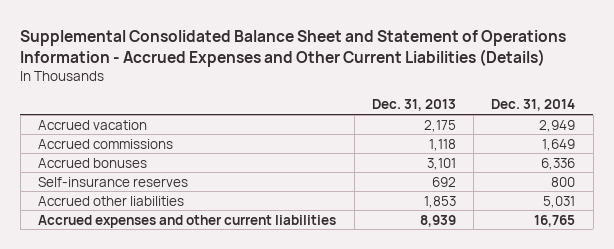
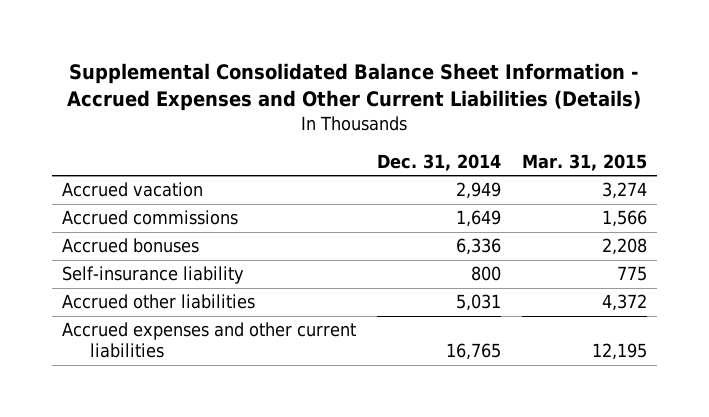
- Supplemental Consolidated Balance Sheet and Statement of Operations Information - Accrued Expenses and Other Current Liabilities (Details)
+ Supplemental Consolidated Balance Sheet Information - Accrued Expenses and Other Current Liabilities (Details)
- | Dec. 31, 2013 | Dec. 31, 2014
+ | Dec. 31, 2014 | Mar. 31, 2015
- Self-insurance reserves | 692 | 800
+ Self-insurance liability | 800 | 775

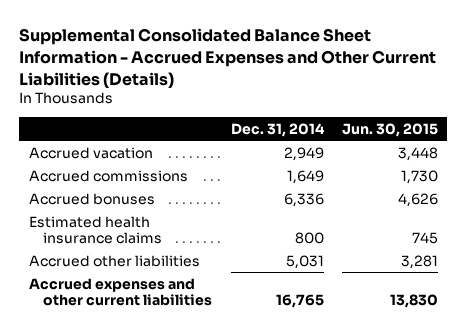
- | Dec. 31, 2014 | Mar. 31, 2015
+ | Dec. 31, 2014 | Jun. 30, 2015
- Self-insurance liability | 800 | 775
+ Estimated health insurance claims | 800 | 745

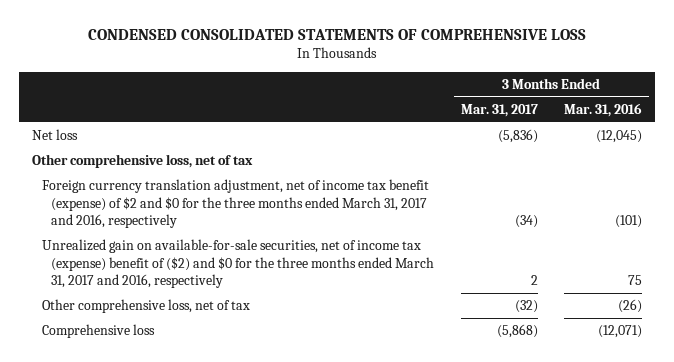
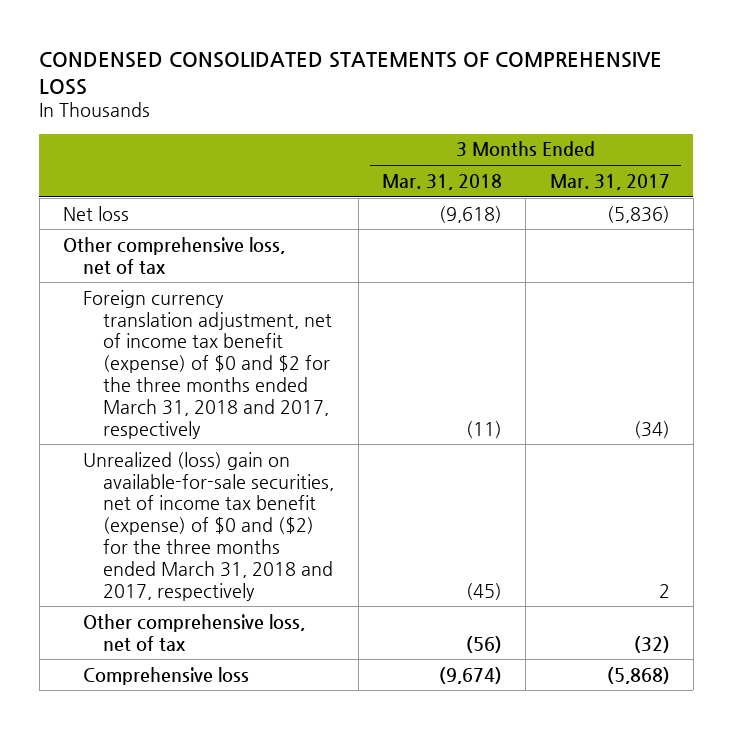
- | 3 Months Ended Mar. 31, 2017 | 3 Months Ended Mar. 31, 2016
+ | 3 Months Ended Mar. 31, 2018 | 3 Months Ended Mar. 31, 2017
- Foreign currency translation adjustment, net of income tax benefit (expense) of $2 and $0 for the three months ended March 31, 2017 and 2016, respectively | (34) | (101)
- Unrealized gain on available-for-sale securities, net of income tax (expense) benefit of ($2) and $0 for the three months ended March 31, 2017 and 2016, respectively | 2 | 75
+ Foreign currency translation adjustment, net of income tax benefit (expense) of $0 and $2 for the three months ended March 31, 2018 and 2017, respectively | (11) | (34)
+ Unrealized (loss) gain on available-for-sale securities, net of income tax benefit (expense) of $0 and ($2) for the three months ended March 31, 2018 and 2017, respectively | (45) | 2

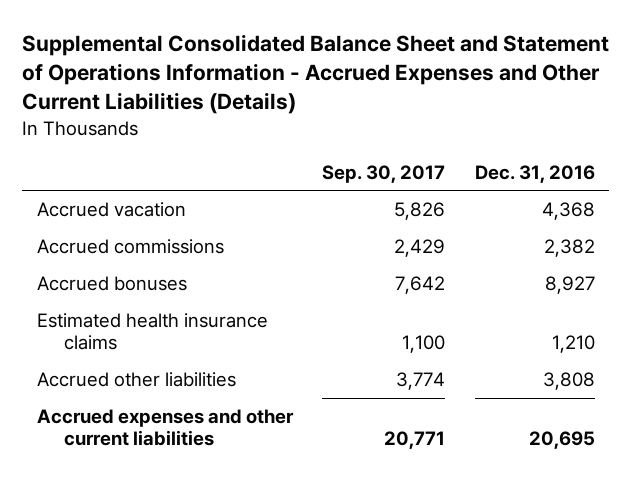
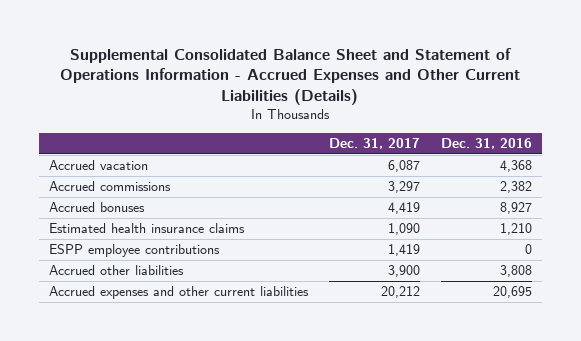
- | Sep. 30, 2017 | Dec. 31, 2016
+ | Dec. 31, 2017 | Dec. 31, 2016
+ ESPP employee contributions | 1,419 | 0

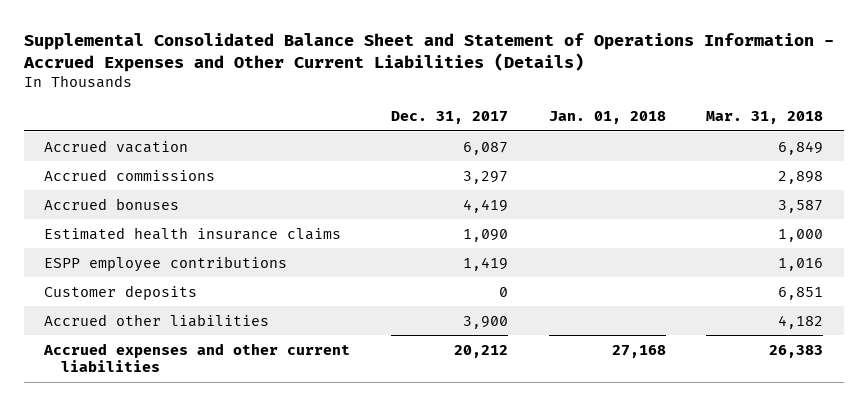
- | Dec. 31, 2017 | Dec. 31, 2016
+ | Dec. 31, 2017 | Jan. 01, 2018 | Mar. 31, 2018
+ Customer deposits | 0 | | 6,851

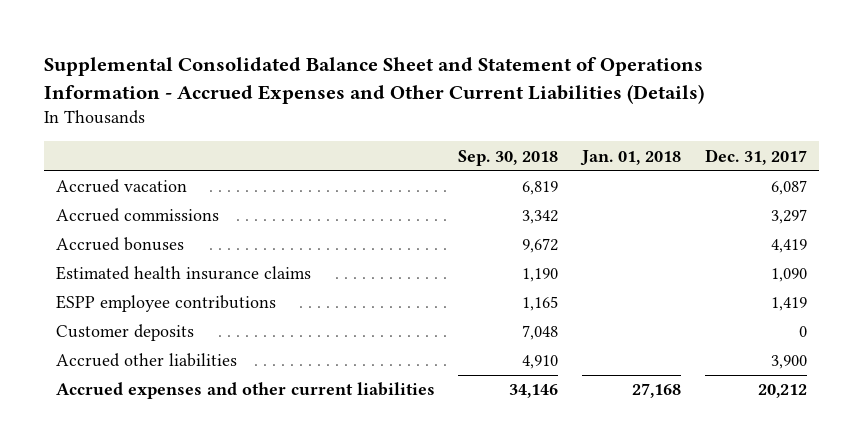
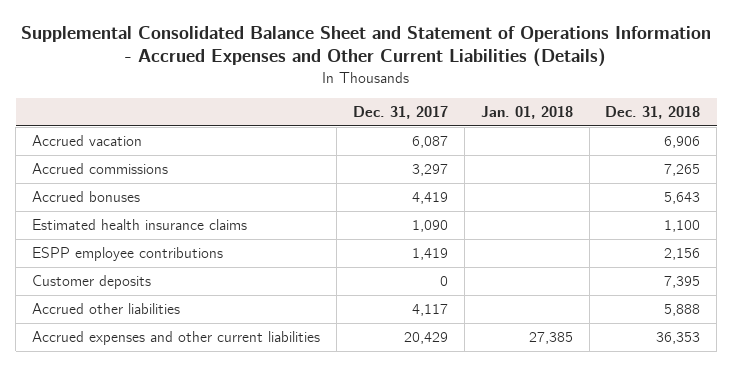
- | Sep. 30, 2018 | Jan. 01, 2018 | Dec. 31, 2017
+ | Dec. 31, 2017 | Jan. 01, 2018 | Dec. 31, 2018
- Accrued other liabilities | 4,910 | | 3,900
- Accrued expenses and other current liabilities | 34,146 | 27,168 | 20,212
+ Accrued other liabilities | 4,117 | | 5,888
+ Accrued expenses and other current liabilities | 20,429 | 27,385 | 36,353

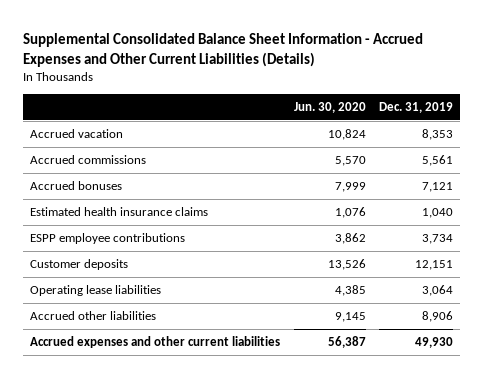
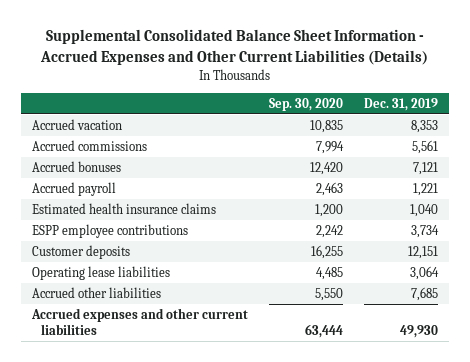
- | Jun. 30, 2020 | Dec. 31, 2019
+ | Sep. 30, 2020 | Dec. 31, 2019
+ Accrued payroll | 2,463 | 1,221
- Accrued other liabilities | 9,145 | 8,906
+ Accrued other liabilities | 5,550 | 7,685

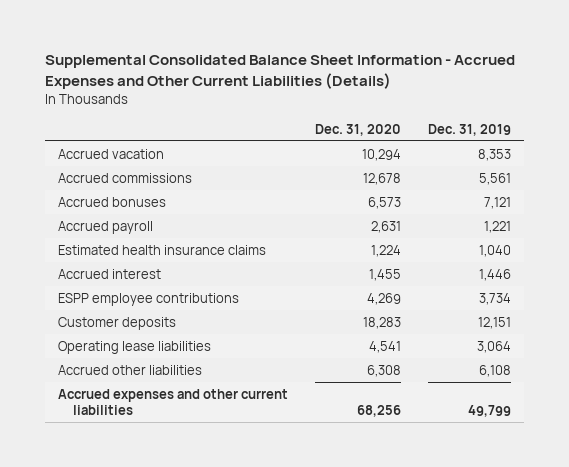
- | Sep. 30, 2020 | Dec. 31, 2019
+ | Dec. 31, 2020 | Dec. 31, 2019
+ Accrued interest | 1,455 | 1,446
- Accrued other liabilities | 5,550 | 7,685
- Accrued expenses and other current liabilities | 63,444 | 49,930
+ Accrued other liabilities | 6,308 | 6,108
+ Accrued expenses and other current liabilities | 68,256 | 49,799

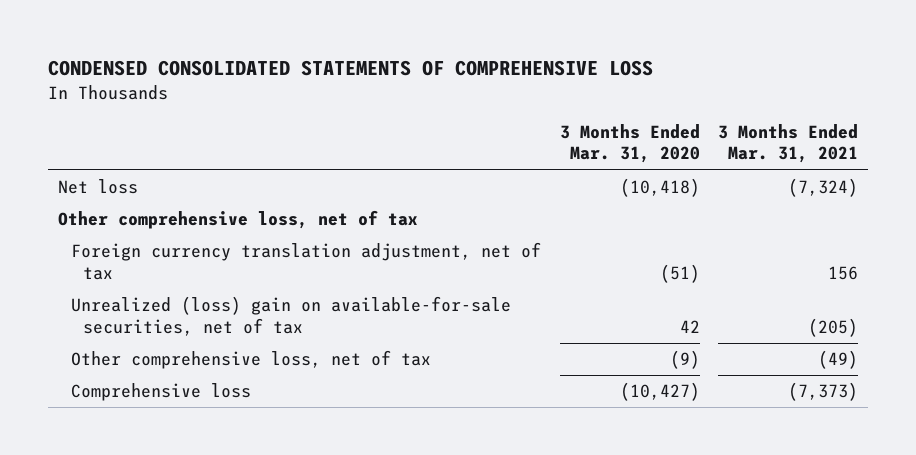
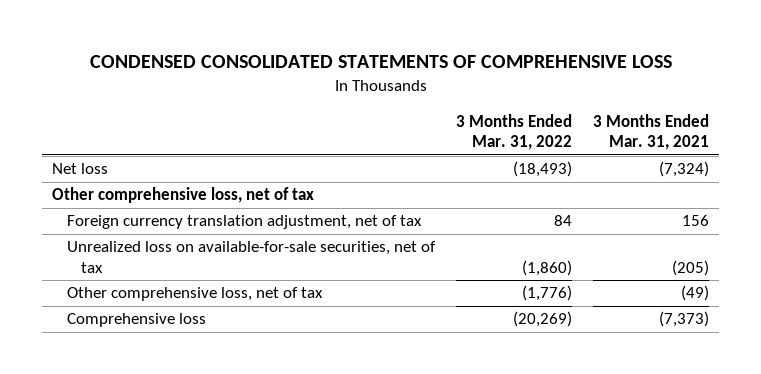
- | 3 Months Ended Mar. 31, 2020 | 3 Months Ended Mar. 31, 2021
+ | 3 Months Ended Mar. 31, 2022 | 3 Months Ended Mar. 31, 2021
- Unrealized (loss) gain on available-for-sale securities, net of tax | 42 | (205)
+ Unrealized loss on available-for-sale securities, net of tax | (1,860) | (205)

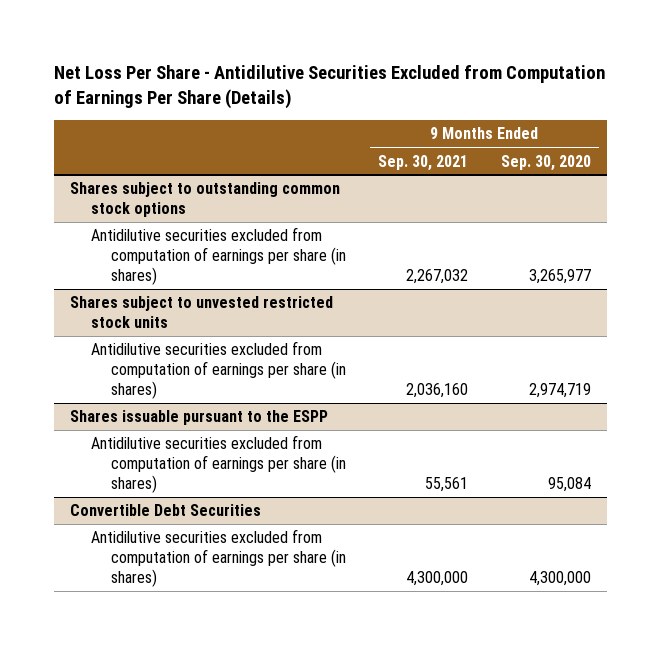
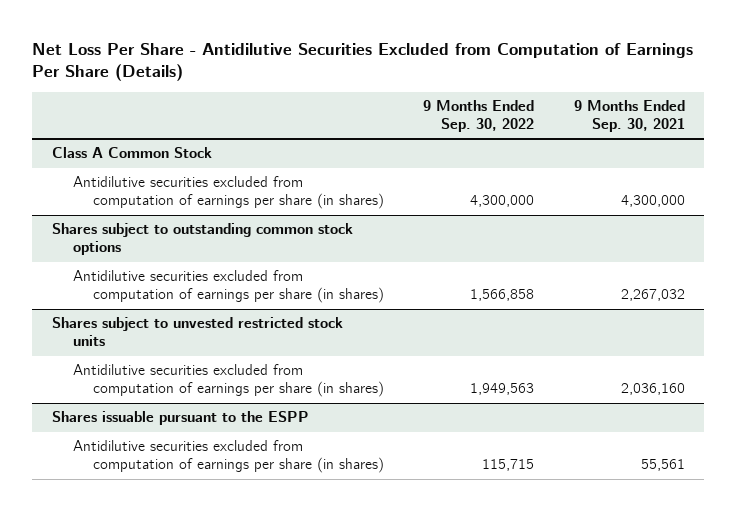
- | 9 Months Ended Sep. 30, 2021 | 9 Months Ended Sep. 30, 2020
+ | 9 Months Ended Sep. 30, 2022 | 9 Months Ended Sep. 30, 2021
+ Class A Common Stock
+ Antidilutive securities excluded from computation of earnings per share (in shares) | 4,300,000 | 4,300,000
- Convertible Debt Securities
- Antidilutive securities excluded from computation of earnings per share (in shares) | 4,300,000 | 4,300,000

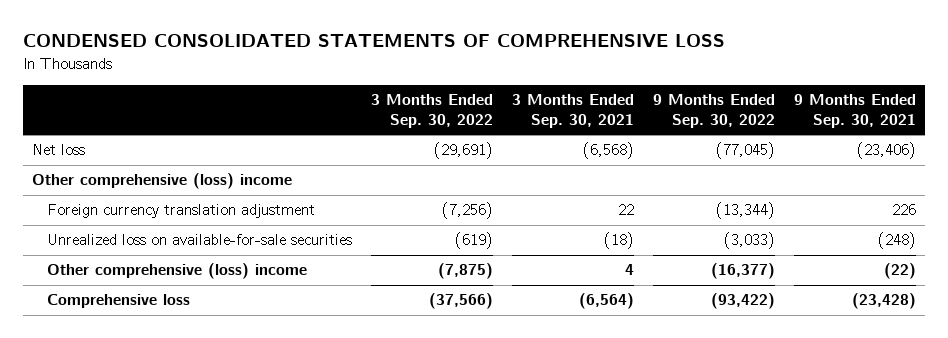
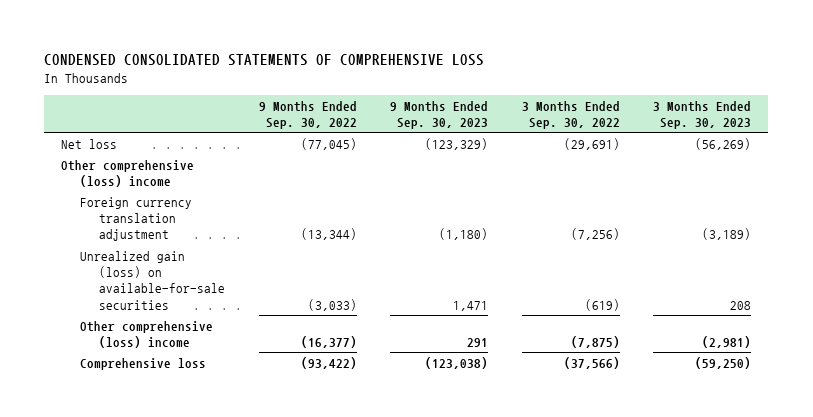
- | 3 Months Ended Sep. 30, 2022 | 3 Months Ended Sep. 30, 2021 | 9 Months Ended Sep. 30, 2022 | 9 Months Ended Sep. 30, 2021
+ | 9 Months Ended Sep. 30, 2022 | 9 Months Ended Sep. 30, 2023 | 3 Months Ended Sep. 30, 2022 | 3 Months Ended Sep. 30, 2023
- Unrealized loss on available-for-sale securities | (619) | (18) | (3,033) | (248)
+ Unrealized gain (loss) on available-for-sale securities | (3,033) | 1,471 | (619) | 208

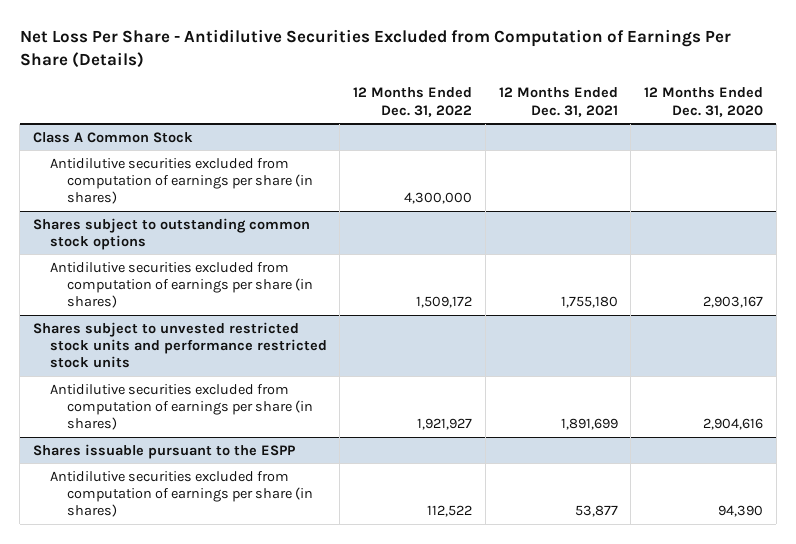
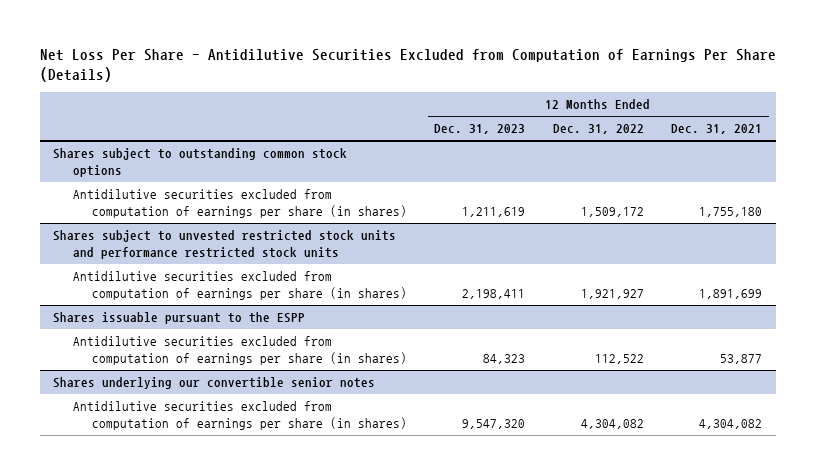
- | 12 Months Ended Dec. 31, 2022 | 12 Months Ended Dec. 31, 2021 | 12 Months Ended Dec. 31, 2020
+ | 12 Months Ended Dec. 31, 2023 | 12 Months Ended Dec. 31, 2022 | 12 Months Ended Dec. 31, 2021
- Class A Common Stock
- Antidilutive securities excluded from computation of earnings per share (in shares) | 4,300,000 | |
+ Shares underlying our convertible senior notes
+ Antidilutive securities excluded from computation of earnings per share (in shares) | 9,547,320 | 4,304,082 | 4,304,082

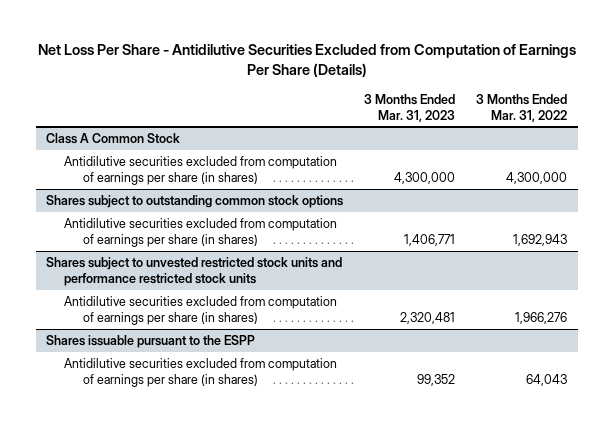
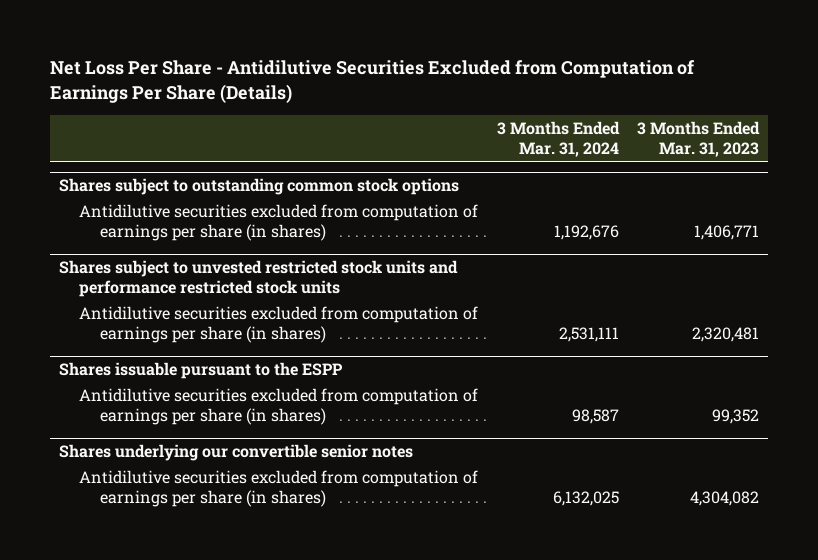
- | 3 Months Ended Mar. 31, 2023 | 3 Months Ended Mar. 31, 2022
+ | 3 Months Ended Mar. 31, 2024 | 3 Months Ended Mar. 31, 2023
- Class A Common Stock
- Antidilutive securities excluded from computation of earnings per share (in shares) | 4,300,000 | 4,300,000
+ Shares underlying our convertible senior notes
+ Antidilutive securities excluded from computation of earnings per share (in shares) | 6,132,025 | 4,304,082

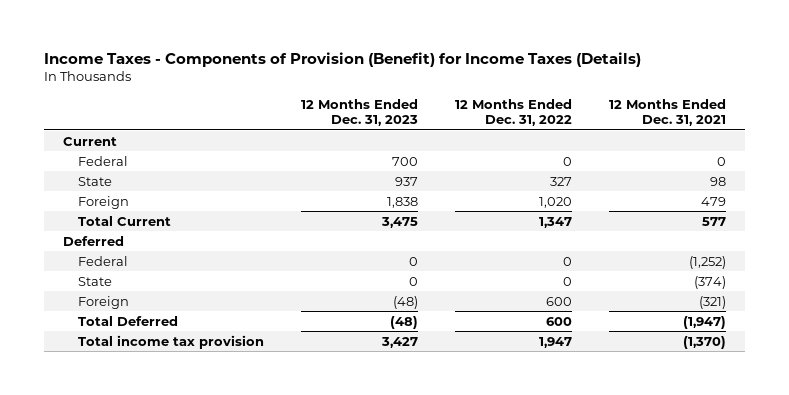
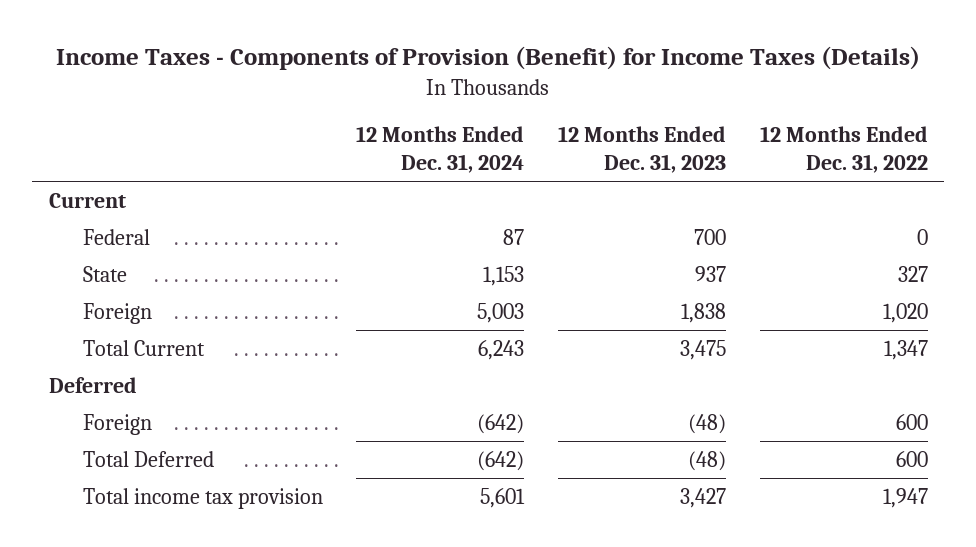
- | 12 Months Ended Dec. 31, 2023 | 12 Months Ended Dec. 31, 2022 | 12 Months Ended Dec. 31, 2021
+ | 12 Months Ended Dec. 31, 2024 | 12 Months Ended Dec. 31, 2023 | 12 Months Ended Dec. 31, 2022
- Federal | 0 | 0 | (1,252)
- State | 0 | 0 | (374)

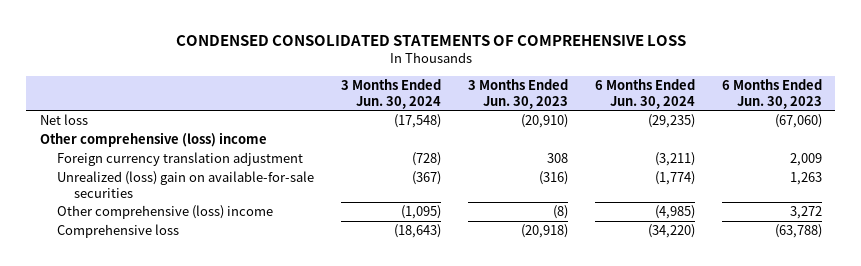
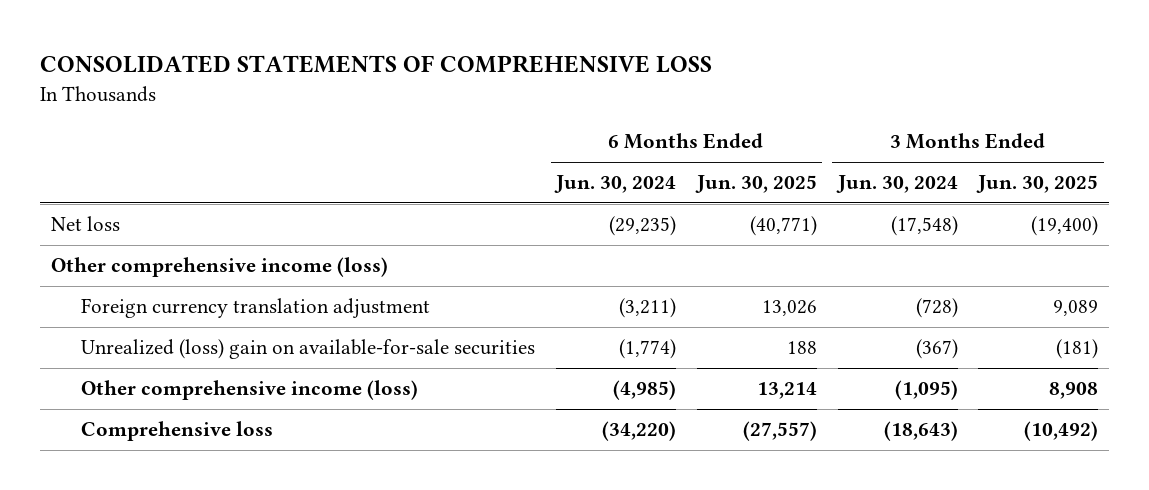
- CONDENSED CONSOLIDATED STATEMENTS OF COMPREHENSIVE LOSS
+ CONSOLIDATED STATEMENTS OF COMPREHENSIVE LOSS
- | 3 Months Ended Jun. 30, 2024 | 3 Months Ended Jun. 30, 2023 | 6 Months Ended Jun. 30, 2024 | 6 Months Ended Jun. 30, 2023
+ | 6 Months Ended Jun. 30, 2024 | 6 Months Ended Jun. 30, 2025 | 3 Months Ended Jun. 30, 2024 | 3 Months Ended Jun. 30, 2025
- Other comprehensive (loss) income
+ Other comprehensive income (loss)
- Other comprehensive (loss) income | (1,095) | (8) | (4,985) | 3,272
+ Other comprehensive income (loss) | (4,985) | 13,214 | (1,095) | 8,908

